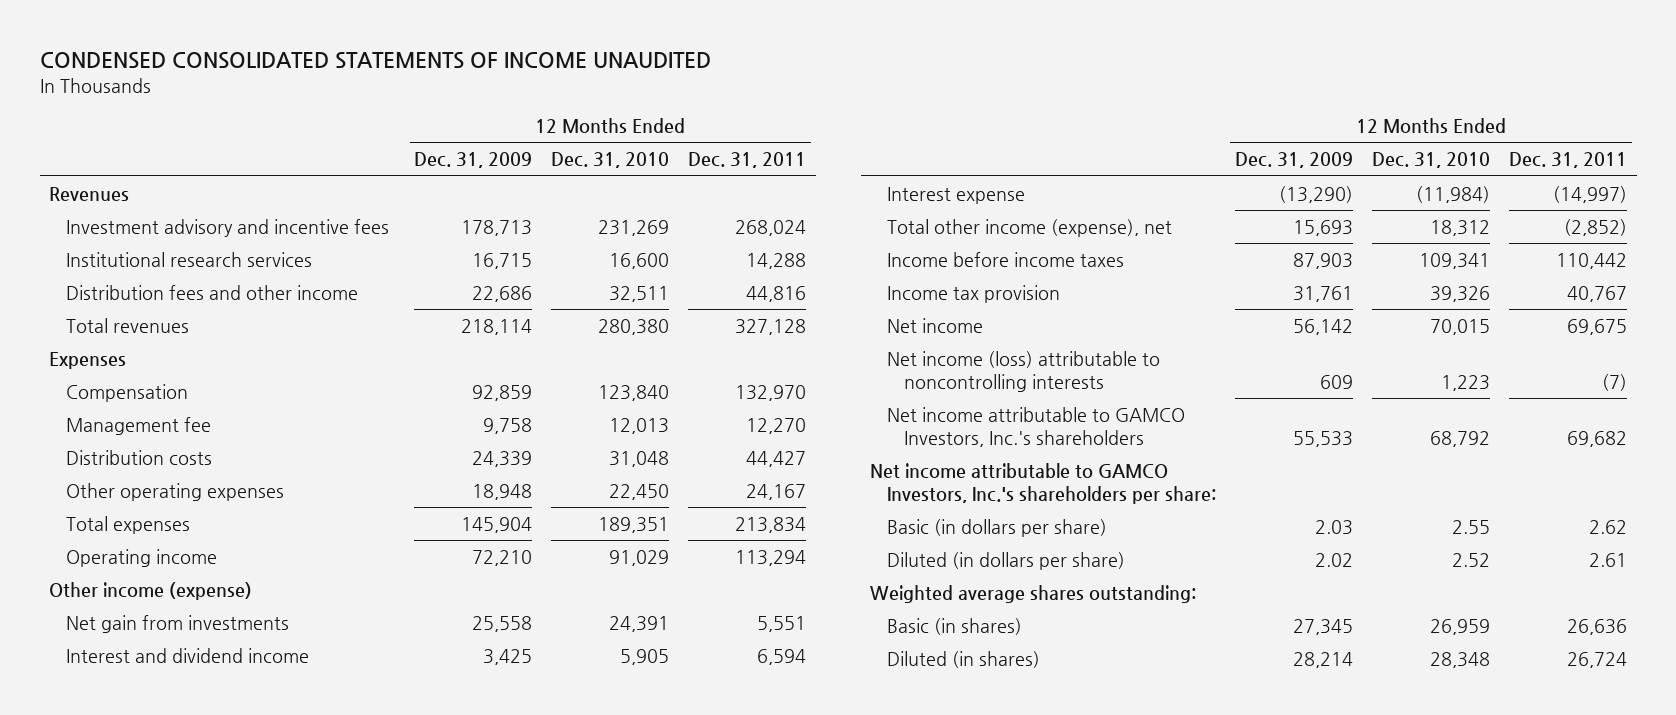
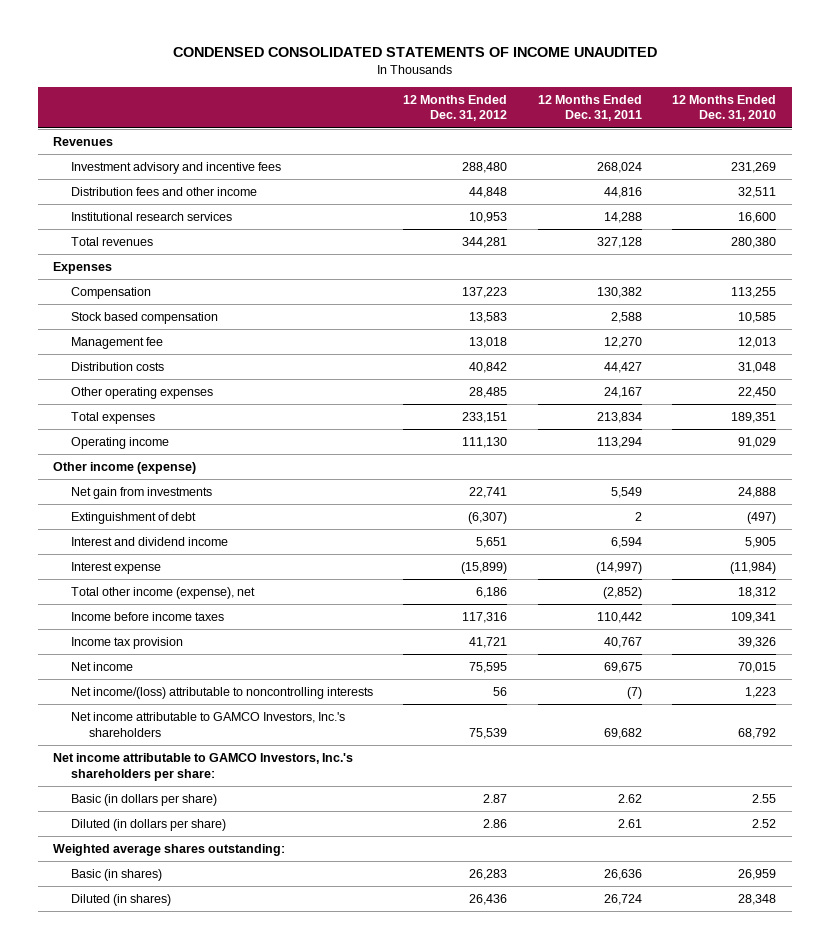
- | 12 Months Ended Dec. 31, 2009 | 12 Months Ended Dec. 31, 2010 | 12 Months Ended Dec. 31, 2011
+ | 12 Months Ended Dec. 31, 2012 | 12 Months Ended Dec. 31, 2011 | 12 Months Ended Dec. 31, 2010
moved down: Institutional research services | 10,953 | 14,288 | 16,600
- Compensation | 92,859 | 123,840 | 132,970
+ Compensation | 137,223 | 130,382 | 113,255
+ Stock based compensation | 13,583 | 2,588 | 10,585
- Net gain from investments | 25,558 | 24,391 | 5,551
+ Net gain from investments | 22,741 | 5,549 | 24,888
+ Extinguishment of debt | (6,307) | 2 | (497)
- Net income (loss) attributable to noncontrolling interests | 609 | 1,223 | (7)
+ Net income/(loss) attributable to noncontrolling interests | 56 | (7) | 1,223

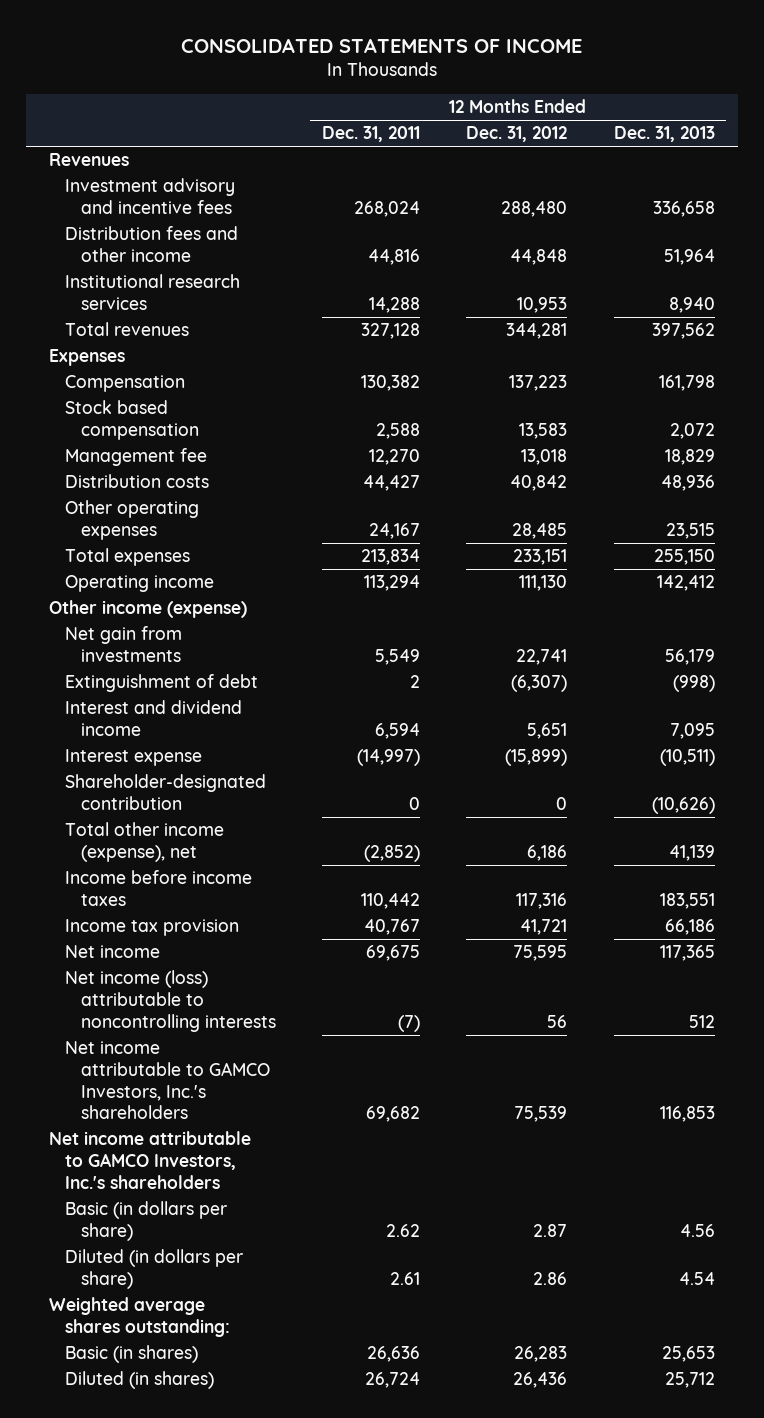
- CONDENSED CONSOLIDATED STATEMENTS OF INCOME UNAUDITED
+ CONSOLIDATED STATEMENTS OF INCOME
- | 12 Months Ended Dec. 31, 2012 | 12 Months Ended Dec. 31, 2011 | 12 Months Ended Dec. 31, 2010
+ | 12 Months Ended Dec. 31, 2011 | 12 Months Ended Dec. 31, 2012 | 12 Months Ended Dec. 31, 2013
+ Shareholder-designated contribution | 0 | 0 | (10,626)
- Net income/(loss) attributable to noncontrolling interests | 56 | (7) | 1,223
+ Net income (loss) attributable to noncontrolling interests | (7) | 56 | 512
- Net income attributable to GAMCO Investors, Inc.'s shareholders per share:
+ Net income attributable to GAMCO Investors, Inc.'s shareholders

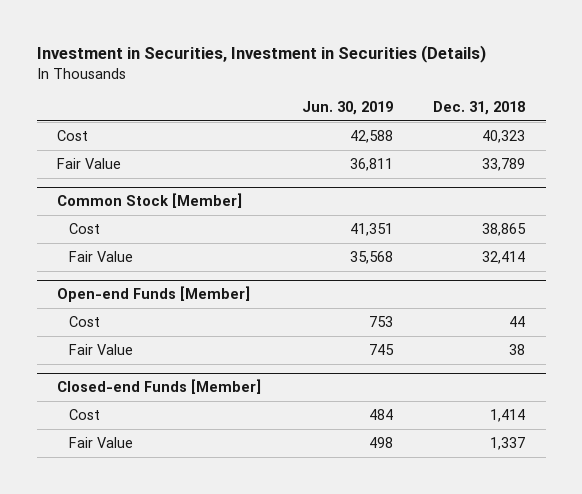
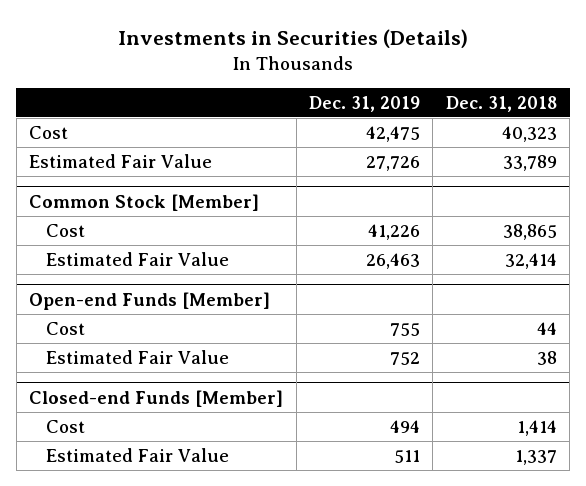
- Investment in Securities, Investment in Securities (Details)
+ Investments in Securities (Details)
- | Jun. 30, 2019 | Dec. 31, 2018
+ | Dec. 31, 2019 | Dec. 31, 2018
- Fair Value | 36,811 | 33,789
+ Estimated Fair Value | 27,726 | 33,789
@ Common Stock [Member]
- Fair Value | 35,568 | 32,414
+ Estimated Fair Value | 26,463 | 32,414
@ Open-end Funds [Member]
- Fair Value | 745 | 38
+ Estimated Fair Value | 752 | 38
@ Closed-end Funds [Member]
- Fair Value | 498 | 1,337
+ Estimated Fair Value | 511 | 1,337

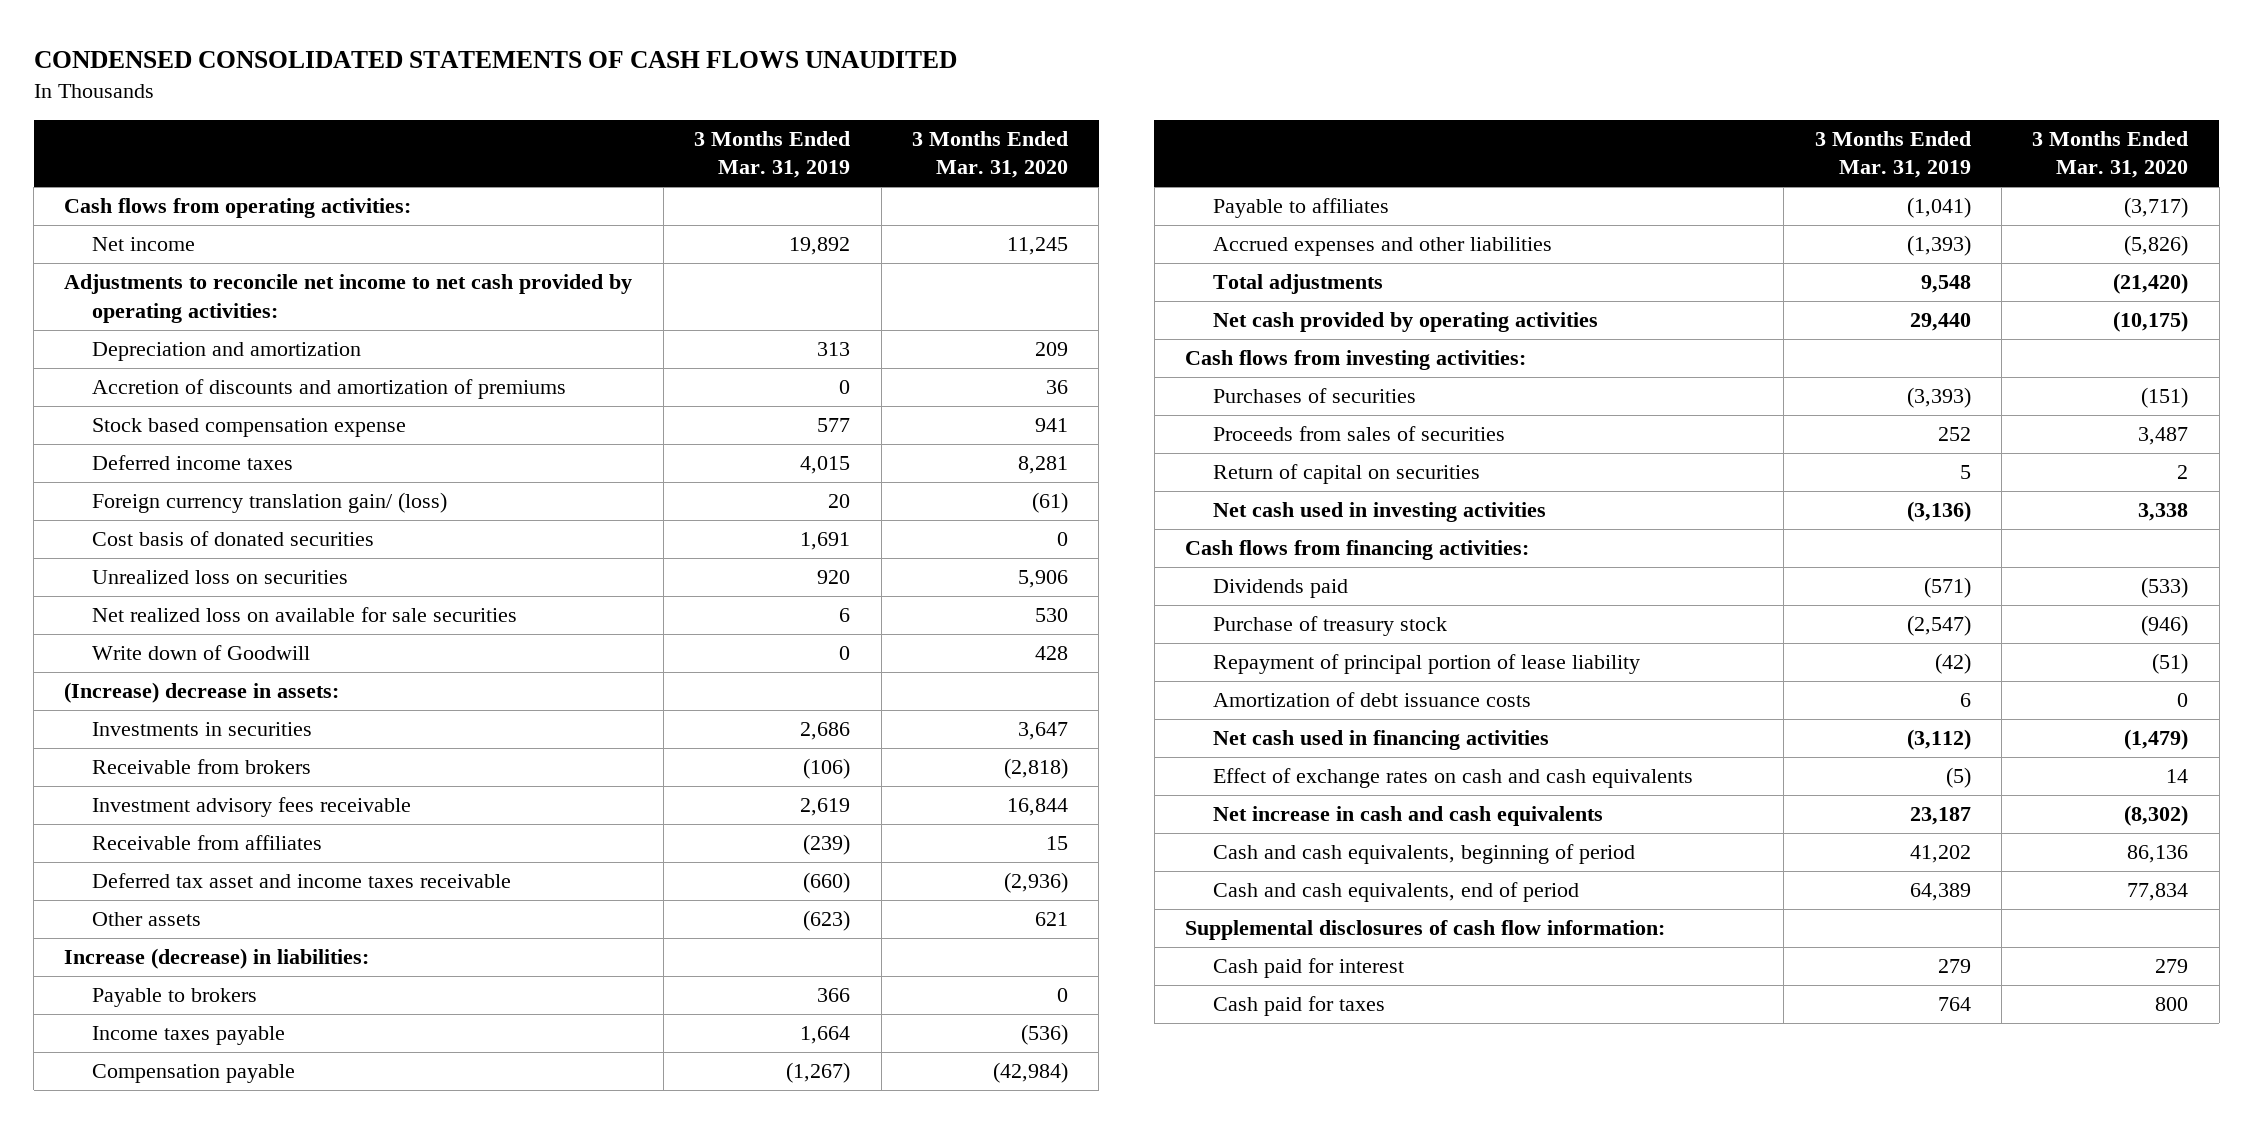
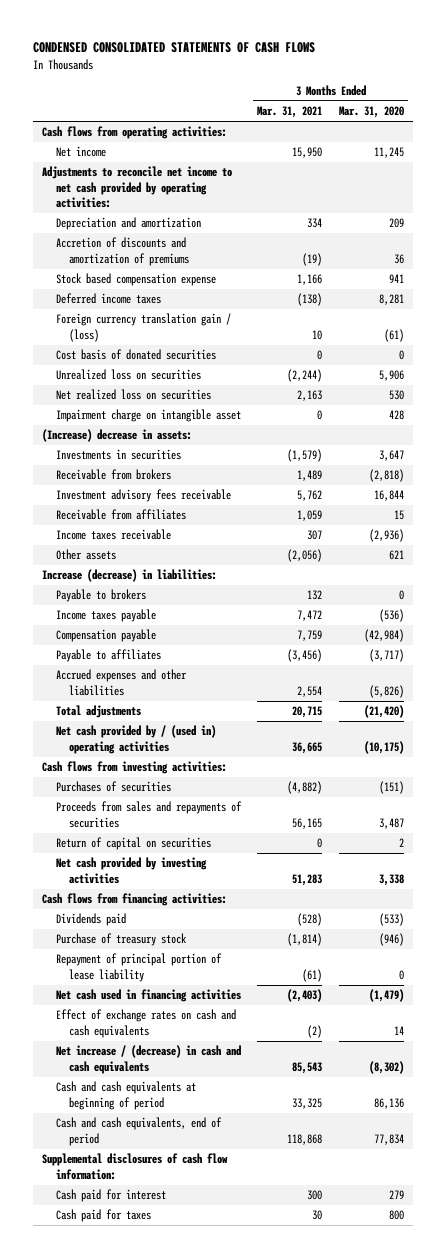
- CONDENSED CONSOLIDATED STATEMENTS OF CASH FLOWS UNAUDITED
+ CONDENSED CONSOLIDATED STATEMENTS OF CASH FLOWS
- | 3 Months Ended Mar. 31, 2019 | 3 Months Ended Mar. 31, 2020
+ | 3 Months Ended Mar. 31, 2021 | 3 Months Ended Mar. 31, 2020
- Foreign currency translation gain/ (loss) | 20 | (61)
+ Foreign currency translation gain / (loss) | 10 | (61)
- Net realized loss on available for sale securities | 6 | 530
- Write down of Goodwill | 0 | 428
+ Net realized loss on securities | 2,163 | 530
+ Impairment charge on intangible asset | 0 | 428
- Deferred tax asset and income taxes receivable | (660) | (2,936)
+ Income taxes receivable | 307 | (2,936)
- Net cash provided by operating activities | 29,440 | (10,175)
+ Net cash provided by / (used in) operating activities | 36,665 | (10,175)
- Proceeds from sales of securities | 252 | 3,487
+ Proceeds from sales and repayments of securities | 56,165 | 3,487
- Net cash used in investing activities | (3,136) | 3,338
+ Net cash provided by investing activities | 51,283 | 3,338
- Repayment of principal portion of lease liability | (42) | (51)
- Amortization of debt issuance costs | 6 | 0
+ Repayment of principal portion of lease liability | (61) | 0
- Net increase in cash and cash equivalents | 23,187 | (8,302)
- Cash and cash equivalents, beginning of period | 41,202 | 86,136
+ Net increase / (decrease) in cash and cash equivalents | 85,543 | (8,302)
+ Cash and cash equivalents at beginning of period | 33,325 | 86,136

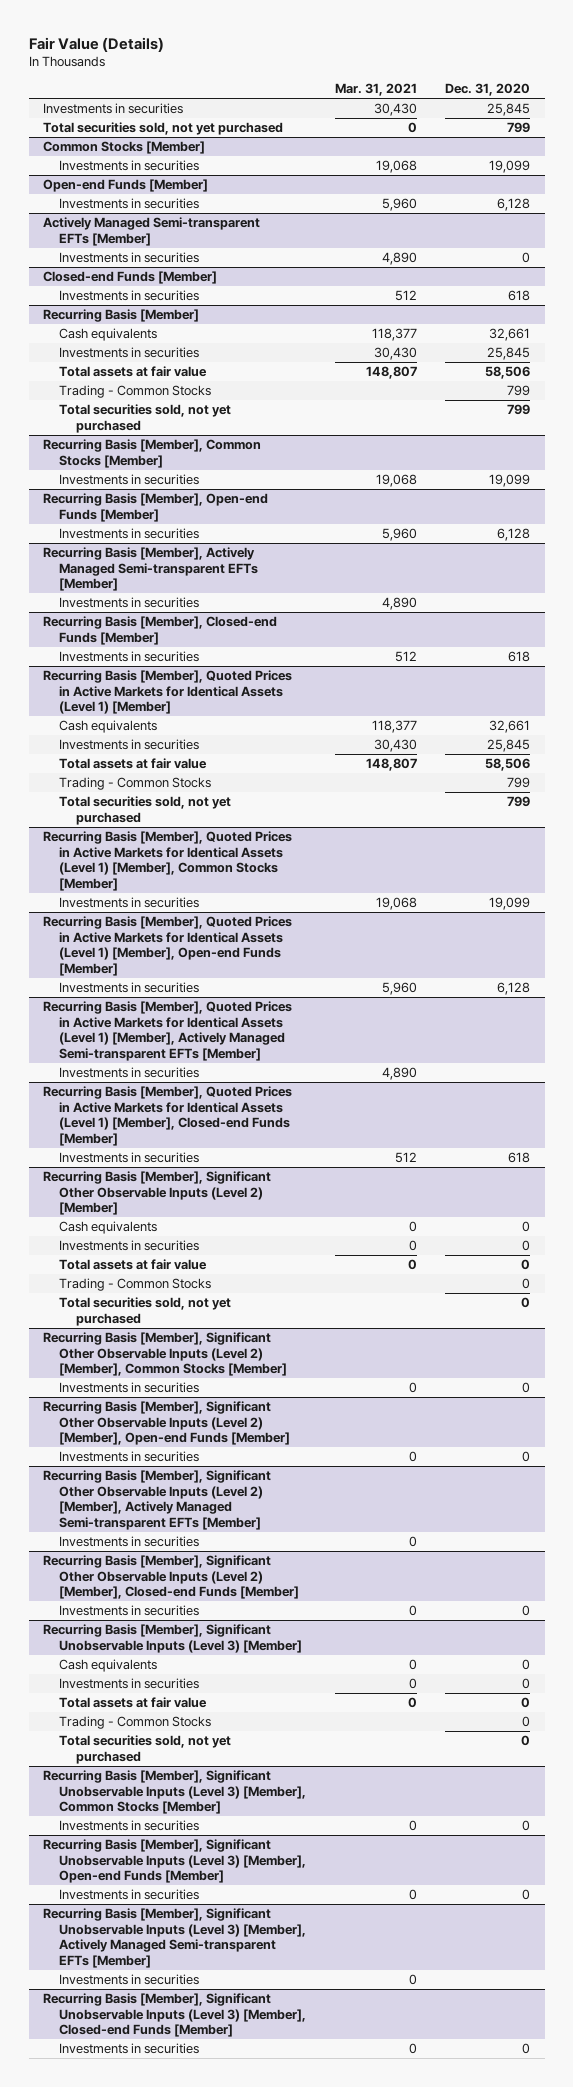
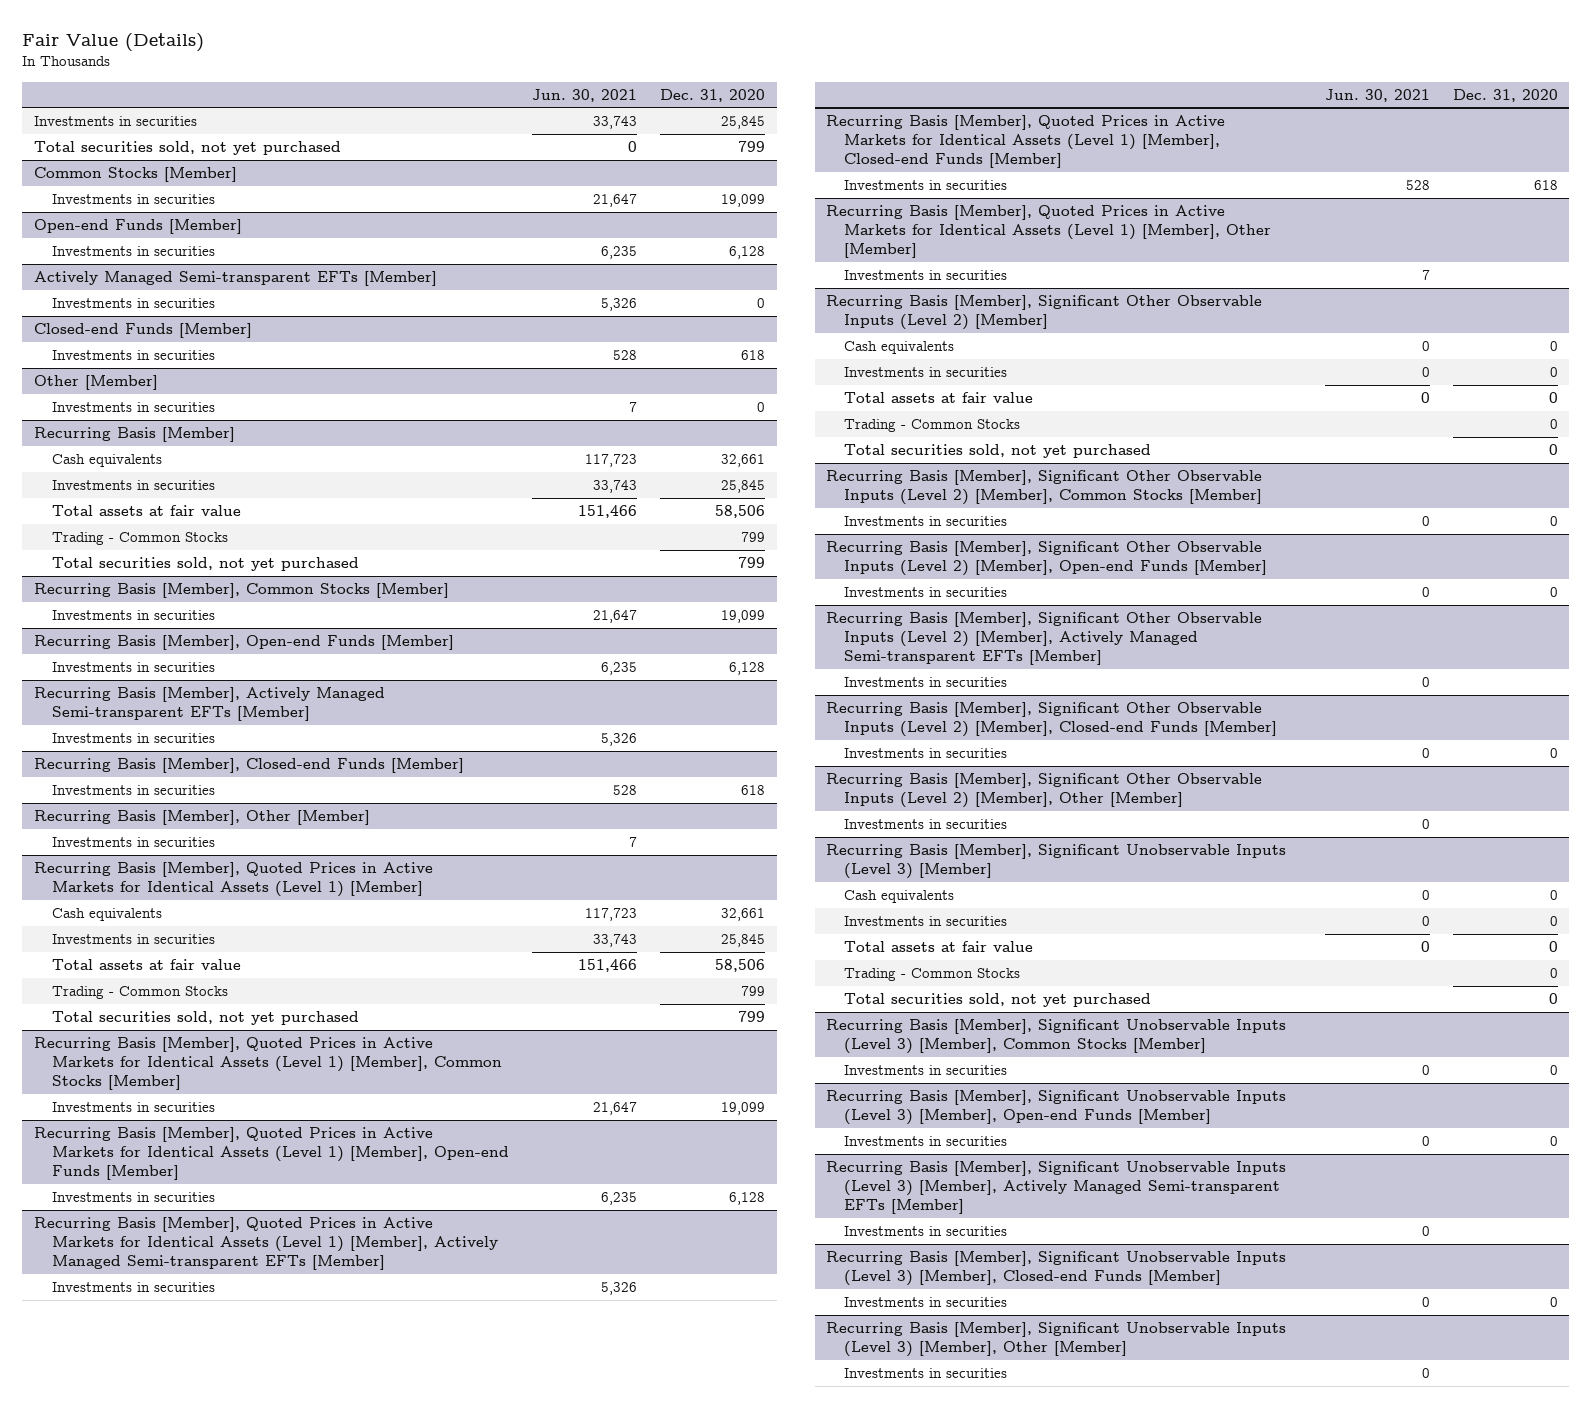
- | Mar. 31, 2021 | Dec. 31, 2020
+ | Jun. 30, 2021 | Dec. 31, 2020
+ Other [Member]
+ Investments in securities | 7 | 0
+ Recurring Basis [Member], Other [Member]
+ Investments in securities | 7 |
+ Recurring Basis [Member], Quoted Prices in Active Markets for Identical Assets (Level 1) [Member], Other [Member]
+ Investments in securities | 7 |
+ Recurring Basis [Member], Significant Other Observable Inputs (Level 2) [Member], Other [Member]
+ Investments in securities | 0 |
+ Recurring Basis [Member], Significant Unobservable Inputs (Level 3) [Member], Other [Member]
+ Investments in securities | 0 |

